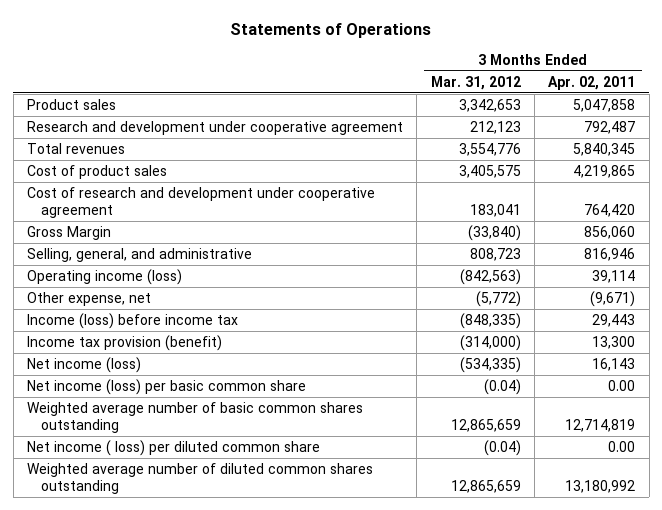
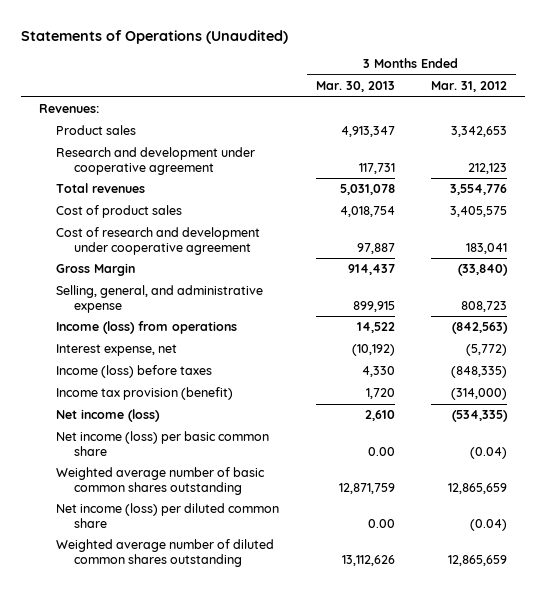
- Statements of Operations
+ Statements of Operations (Unaudited)
- | 3 Months Ended Mar. 31, 2012 | 3 Months Ended Apr. 02, 2011
+ | 3 Months Ended Mar. 30, 2013 | 3 Months Ended Mar. 31, 2012
+ Revenues:
- Selling, general, and administrative | 808,723 | 816,946
- Operating income (loss) | (842,563) | 39,114
- Other expense, net | (5,772) | (9,671)
- Income (loss) before income tax | (848,335) | 29,443
+ Selling, general, and administrative expense | 899,915 | 808,723
+ Income (loss) from operations | 14,522 | (842,563)
+ Interest expense, net | (10,192) | (5,772)
+ Income (loss) before taxes | 4,330 | (848,335)
- Net income ( loss) per diluted common share | (0.04) | 0.00
+ Net income (loss) per diluted common share | 0.00 | (0.04)

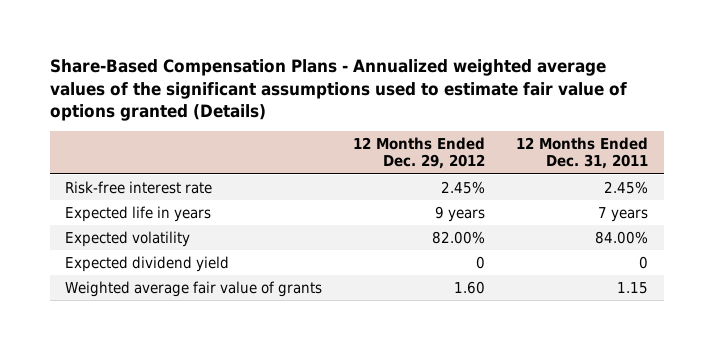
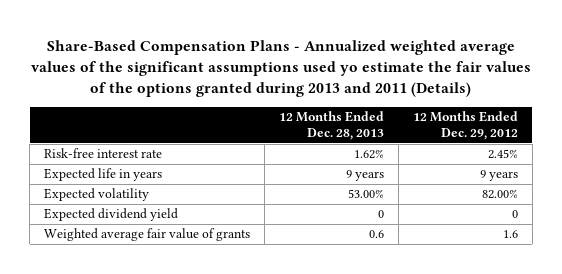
- Share-Based Compensation Plans - Annualized weighted average values of the significant assumptions used to estimate fair value of options granted (Details)
+ Share-Based Compensation Plans - Annualized weighted average values of the significant assumptions used yo estimate the fair values of the options granted during 2013 and 2011 (Details)
- | 12 Months Ended Dec. 29, 2012 | 12 Months Ended Dec. 31, 2011
+ | 12 Months Ended Dec. 28, 2013 | 12 Months Ended Dec. 29, 2012
- Weighted average fair value of grants | 1.60 | 1.15
+ Weighted average fair value of grants | 0.6 | 1.6

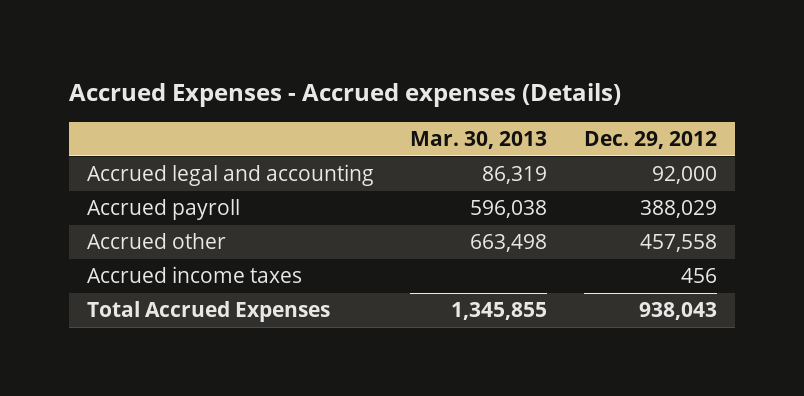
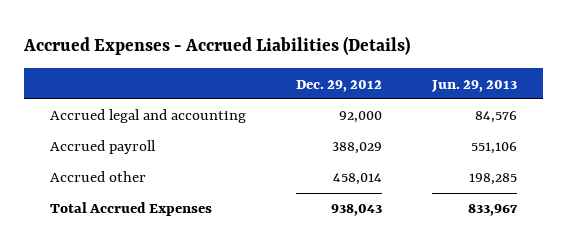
- Accrued Expenses - Accrued expenses (Details)
+ Accrued Expenses - Accrued Liabilities (Details)
- | Mar. 30, 2013 | Dec. 29, 2012
+ | Dec. 29, 2012 | Jun. 29, 2013
- Accrued other | 663,498 | 457,558
- Accrued income taxes | | 456
+ Accrued other | 458,014 | 198,285

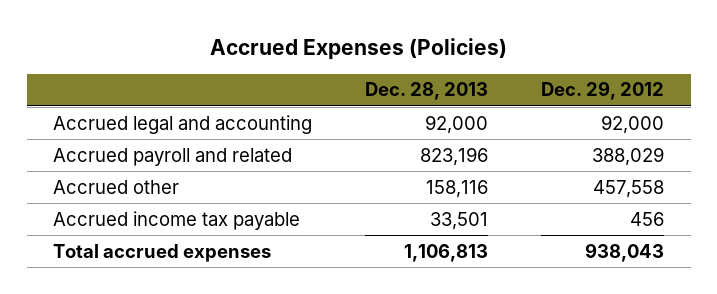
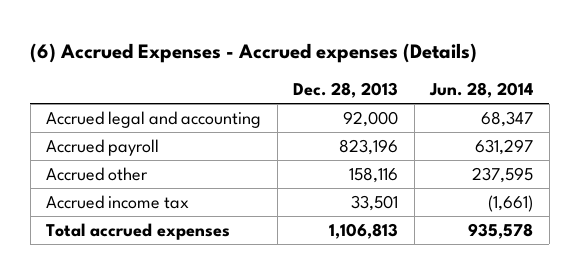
- Accrued Expenses (Policies)
+ (6) Accrued Expenses - Accrued expenses (Details)
- | Dec. 28, 2013 | Dec. 29, 2012
+ | Dec. 28, 2013 | Jun. 28, 2014
- Accrued payroll and related | 823,196 | 388,029
+ Accrued payroll | 823,196 | 631,297
- Accrued income tax payable | 33,501 | 456
+ Accrued income tax | 33,501 | (1,661)

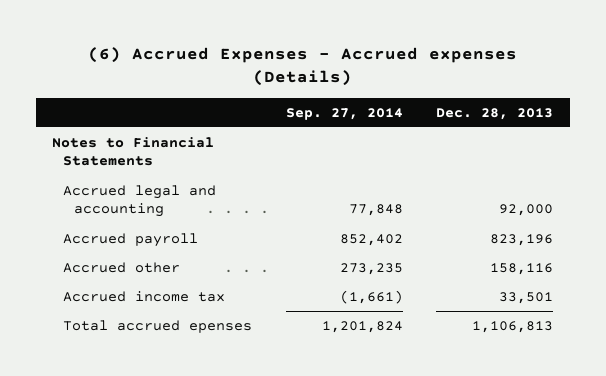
- | Dec. 28, 2013 | Jun. 28, 2014
+ | Sep. 27, 2014 | Dec. 28, 2013
+ Notes to Financial Statements
- Total accrued expenses | 1,106,813 | 935,578
+ Total accrued epenses | 1,201,824 | 1,106,813

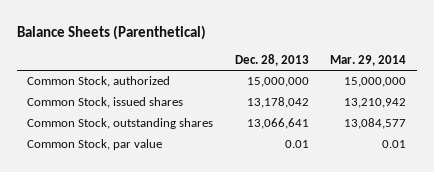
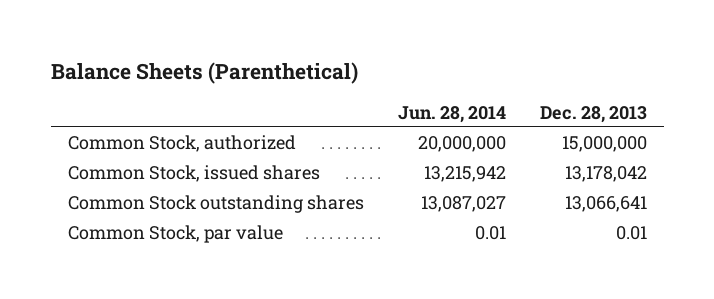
- | Dec. 28, 2013 | Mar. 29, 2014
+ | Jun. 28, 2014 | Dec. 28, 2013
- Common Stock, outstanding shares | 13,066,641 | 13,084,577
+ Common Stock outstanding shares | 13,087,027 | 13,066,641

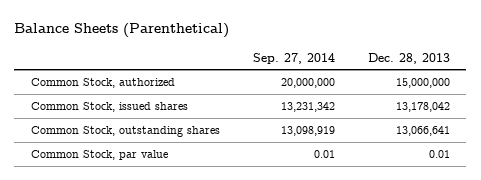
- | Jun. 28, 2014 | Dec. 28, 2013
+ | Sep. 27, 2014 | Dec. 28, 2013
- Common Stock outstanding shares | 13,087,027 | 13,066,641
+ Common Stock, outstanding shares | 13,098,919 | 13,066,641

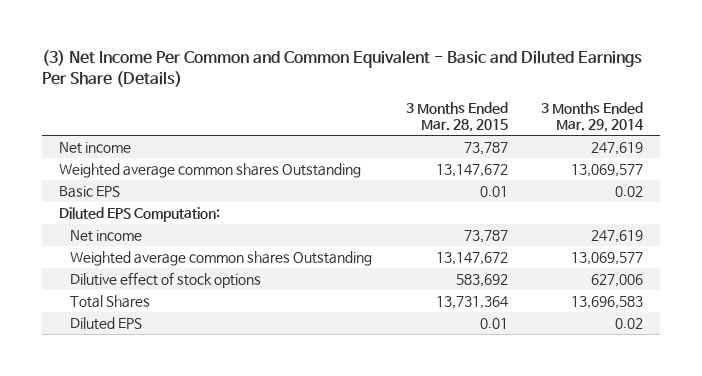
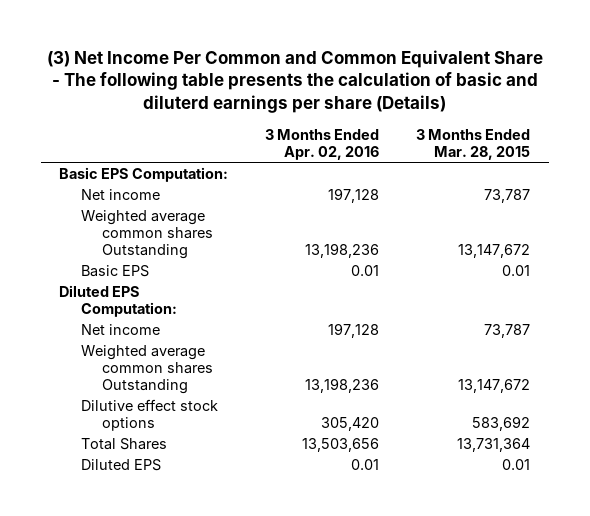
- (3) Net Income Per Common and Common Equivalent - Basic and Diluted Earnings Per Share (Details)
+ (3) Net Income Per Common and Common Equivalent Share - The following table presents the calculation of basic and diluterd earnings per share (Details)
- | 3 Months Ended Mar. 28, 2015 | 3 Months Ended Mar. 29, 2014
+ | 3 Months Ended Apr. 02, 2016 | 3 Months Ended Mar. 28, 2015
+ Basic EPS Computation:
- Dilutive effect of stock options | 583,692 | 627,006
+ Dilutive effect stock options | 305,420 | 583,692

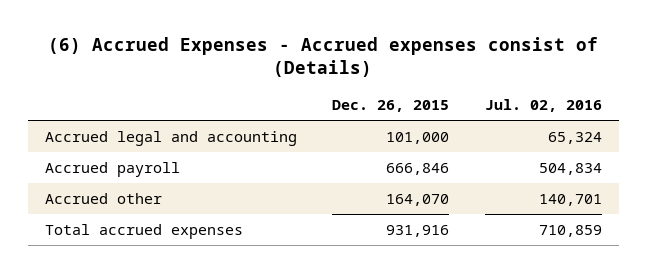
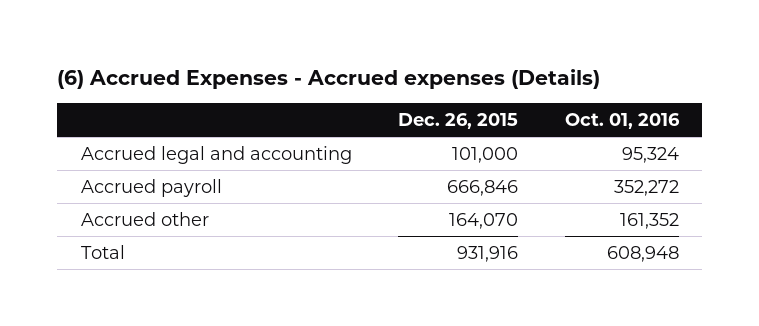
- (6) Accrued Expenses - Accrued expenses consist of (Details)
+ (6) Accrued Expenses - Accrued expenses (Details)
- | Dec. 26, 2015 | Jul. 02, 2016
+ | Dec. 26, 2015 | Oct. 01, 2016
- Total accrued expenses | 931,916 | 710,859
+ Total | 931,916 | 608,948

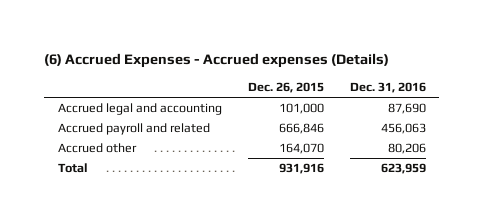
- | Dec. 26, 2015 | Oct. 01, 2016
+ | Dec. 26, 2015 | Dec. 31, 2016
- Accrued payroll | 666,846 | 352,272
+ Accrued payroll and related | 666,846 | 456,063

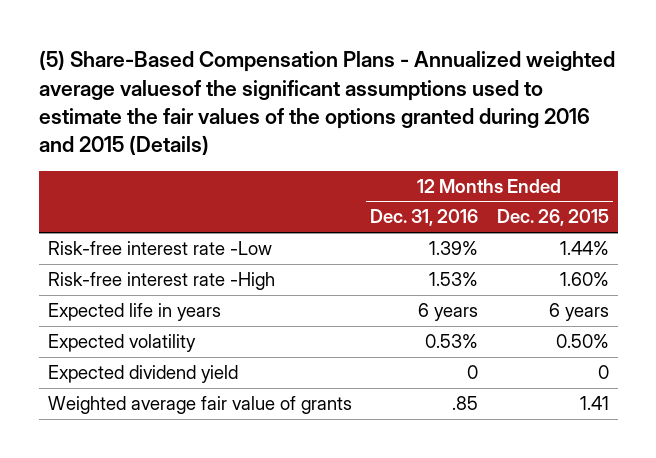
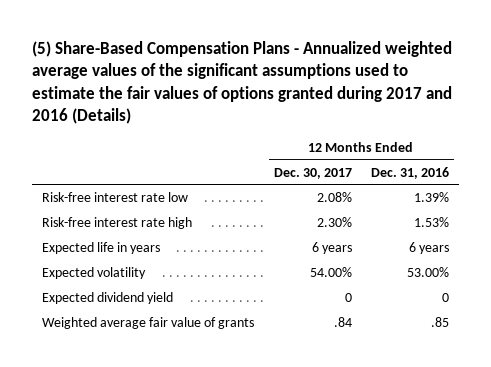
- (5) Share-Based Compensation Plans - Annualized weighted average valuesof the significant assumptions used to estimate the fair values of the options granted during 2016 and 2015 (Details)
+ (5) Share-Based Compensation Plans - Annualized weighted average values of the significant assumptions used to estimate the fair values of options granted during 2017 and 2016 (Details)
- | 12 Months Ended Dec. 31, 2016 | 12 Months Ended Dec. 26, 2015
+ | 12 Months Ended Dec. 30, 2017 | 12 Months Ended Dec. 31, 2016
- Risk-free interest rate -Low | 1.39% | 1.44%
- Risk-free interest rate -High | 1.53% | 1.60%
+ Risk-free interest rate low | 2.08% | 1.39%
+ Risk-free interest rate high | 2.30% | 1.53%
- Expected volatility | 0.53% | 0.50%
+ Expected volatility | 54.00% | 53.00%

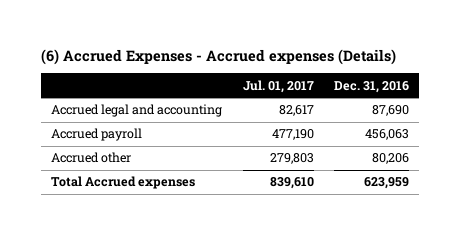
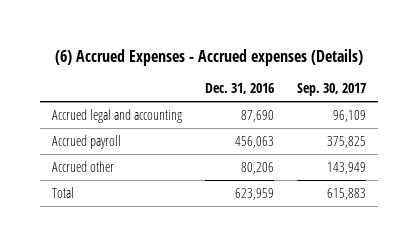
- | Jul. 01, 2017 | Dec. 31, 2016
+ | Dec. 31, 2016 | Sep. 30, 2017
- Total Accrued expenses | 839,610 | 623,959
+ Total | 623,959 | 615,883

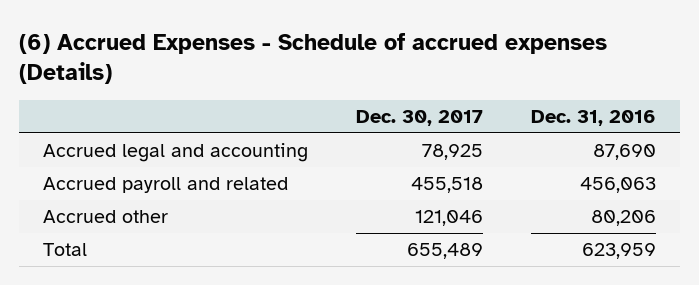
- (6) Accrued Expenses - Accrued expenses (Details)
+ (6) Accrued Expenses - Schedule of accrued expenses (Details)
- | Dec. 31, 2016 | Sep. 30, 2017
+ | Dec. 30, 2017 | Dec. 31, 2016
- Accrued payroll | 456,063 | 375,825
+ Accrued payroll and related | 455,518 | 456,063

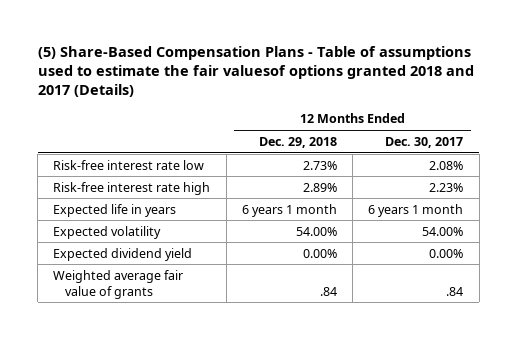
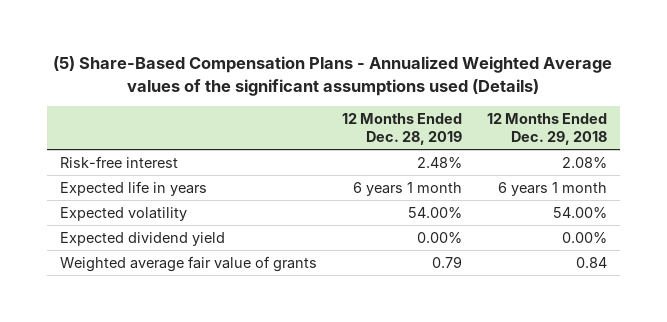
- (5) Share-Based Compensation Plans - Table of assumptions used to estimate the fair valuesof options granted 2018 and 2017 (Details)
+ (5) Share-Based Compensation Plans - Annualized Weighted Average values of the significant assumptions used (Details)
- | 12 Months Ended Dec. 29, 2018 | 12 Months Ended Dec. 30, 2017
+ | 12 Months Ended Dec. 28, 2019 | 12 Months Ended Dec. 29, 2018
- Risk-free interest rate low | 2.73% | 2.08%
- Risk-free interest rate high | 2.89% | 2.23%
+ Risk-free interest | 2.48% | 2.08%
- Weighted average fair value of grants | .84 | .84
+ Weighted average fair value of grants | 0.79 | 0.84

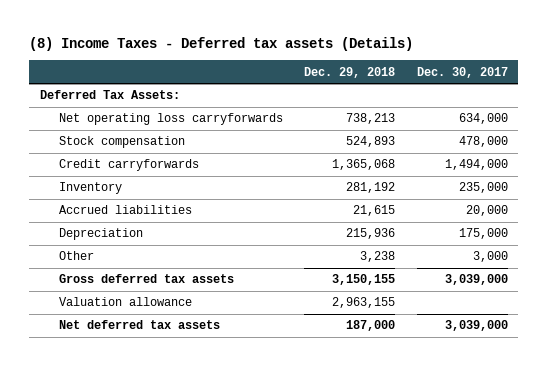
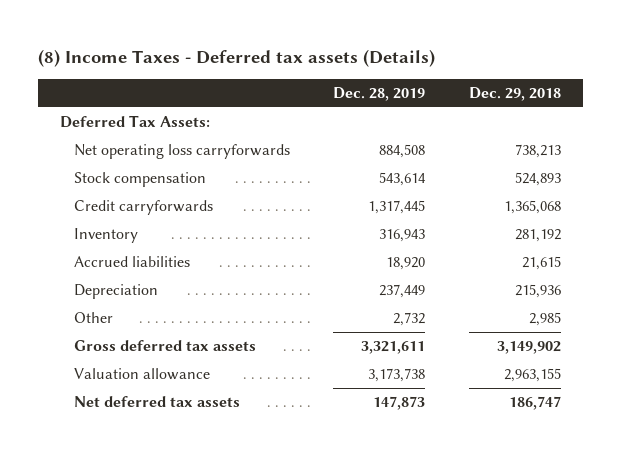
- | Dec. 29, 2018 | Dec. 30, 2017
+ | Dec. 28, 2019 | Dec. 29, 2018
- Other | 3,238 | 3,000
- Gross deferred tax assets | 3,150,155 | 3,039,000
+ Other | 2,732 | 2,985
+ Gross deferred tax assets | 3,321,611 | 3,149,902
- Net deferred tax assets | 187,000 | 3,039,000
+ Net deferred tax assets | 147,873 | 186,747

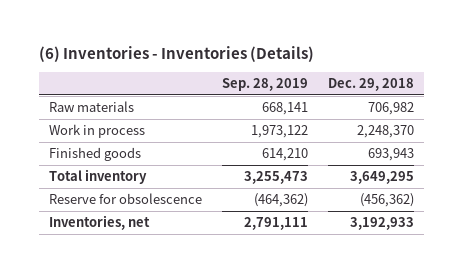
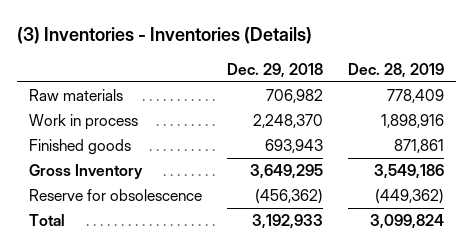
- (6) Inventories - Inventories (Details)
+ (3) Inventories - Inventories (Details)
- | Sep. 28, 2019 | Dec. 29, 2018
+ | Dec. 29, 2018 | Dec. 28, 2019
- Total inventory | 3,255,473 | 3,649,295
+ Gross Inventory | 3,649,295 | 3,549,186
- Inventories, net | 2,791,111 | 3,192,933
+ Total | 3,192,933 | 3,099,824

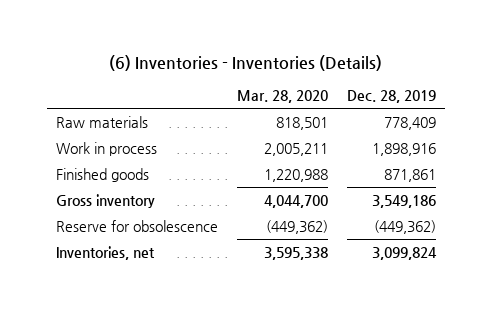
- (3) Inventories - Inventories (Details)
+ (6) Inventories - Inventories (Details)
- | Dec. 29, 2018 | Dec. 28, 2019
+ | Mar. 28, 2020 | Dec. 28, 2019
- Gross Inventory | 3,649,295 | 3,549,186
+ Gross inventory | 4,044,700 | 3,549,186
- Total | 3,192,933 | 3,099,824
+ Inventories, net | 3,595,338 | 3,099,824

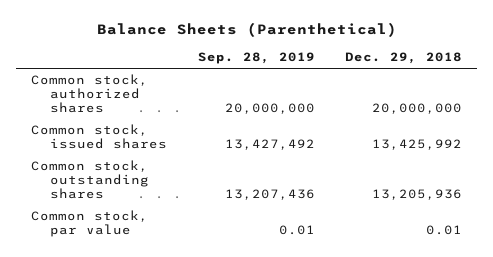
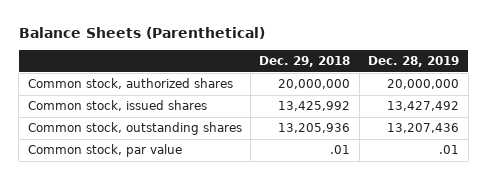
- | Sep. 28, 2019 | Dec. 29, 2018
+ | Dec. 29, 2018 | Dec. 28, 2019
- Common stock, par value | 0.01 | 0.01
+ Common stock, par value | .01 | .01

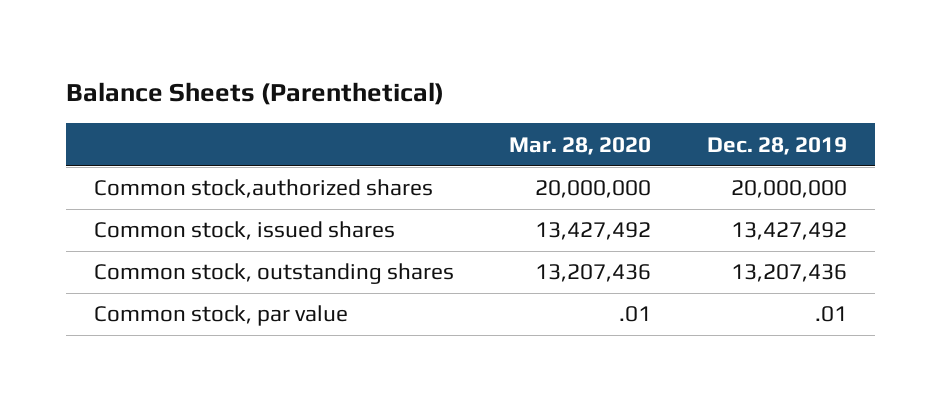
- | Dec. 29, 2018 | Dec. 28, 2019
+ | Mar. 28, 2020 | Dec. 28, 2019
- Common stock, authorized shares | 20,000,000 | 20,000,000
+ Common stock,authorized shares | 20,000,000 | 20,000,000

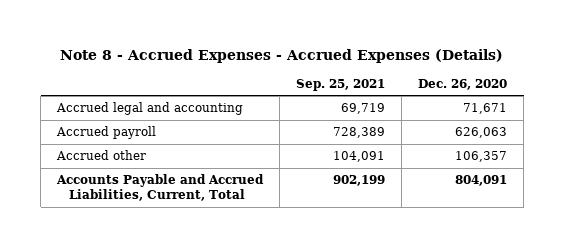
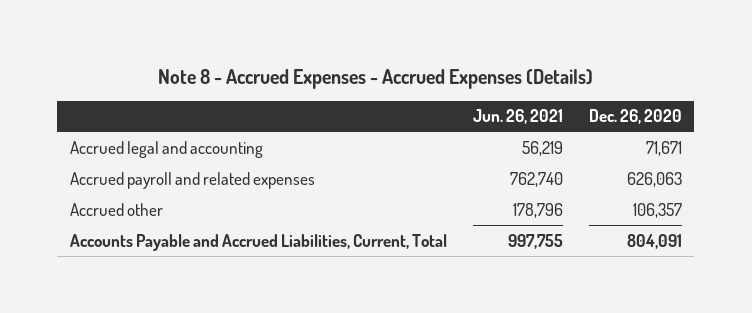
- | Sep. 25, 2021 | Dec. 26, 2020
+ | Jun. 26, 2021 | Dec. 26, 2020
- Accrued payroll | 728,389 | 626,063
+ Accrued payroll and related expenses | 762,740 | 626,063

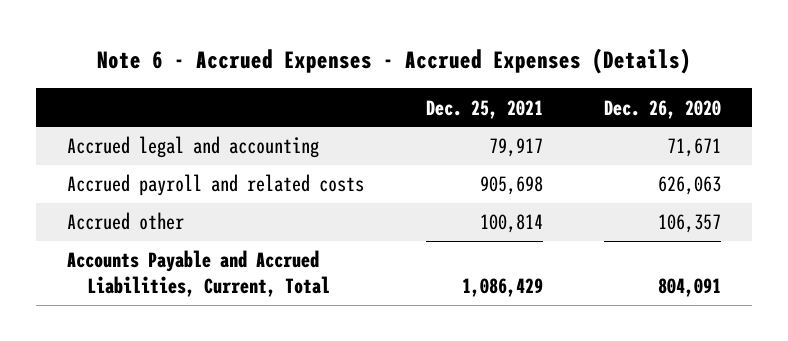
- Note 8 - Accrued Expenses - Accrued Expenses (Details)
+ Note 6 - Accrued Expenses - Accrued Expenses (Details)
- | Jun. 26, 2021 | Dec. 26, 2020
+ | Dec. 25, 2021 | Dec. 26, 2020
- Accrued payroll and related expenses | 762,740 | 626,063
+ Accrued payroll and related costs | 905,698 | 626,063

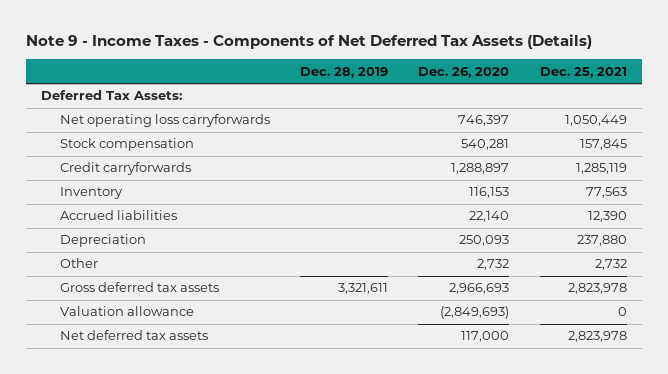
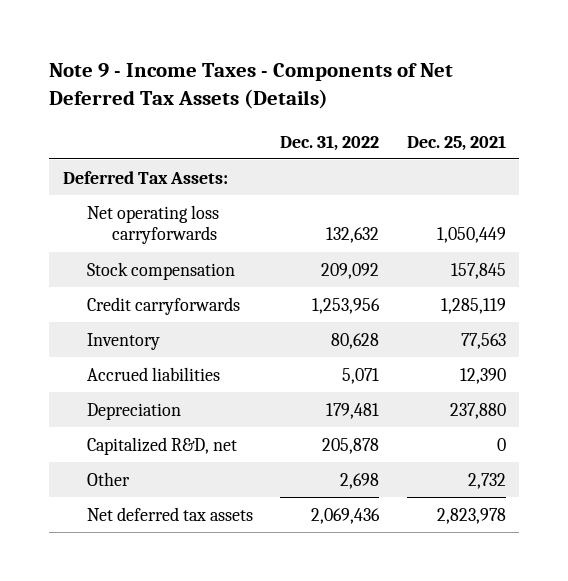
- | Dec. 28, 2019 | Dec. 26, 2020 | Dec. 25, 2021
+ | Dec. 31, 2022 | Dec. 25, 2021
+ Capitalized R&D, net | 205,878 | 0
- Gross deferred tax assets | 3,321,611 | 2,966,693 | 2,823,978
- Valuation allowance | | (2,849,693) | 0

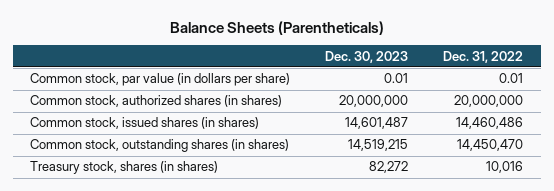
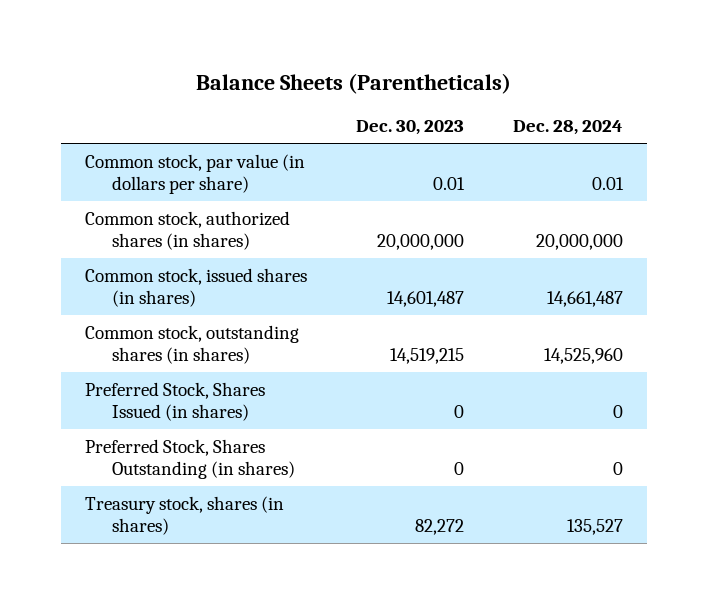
- | Dec. 30, 2023 | Dec. 31, 2022
+ | Dec. 30, 2023 | Dec. 28, 2024
+ Preferred Stock, Shares Issued (in shares) | 0 | 0
+ Preferred Stock, Shares Outstanding (in shares) | 0 | 0

